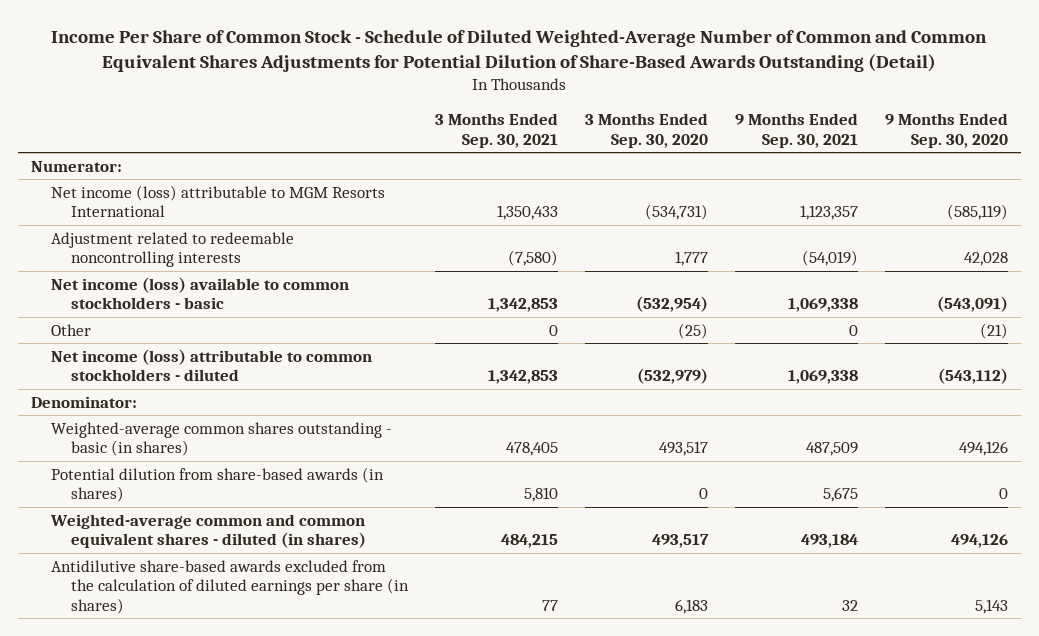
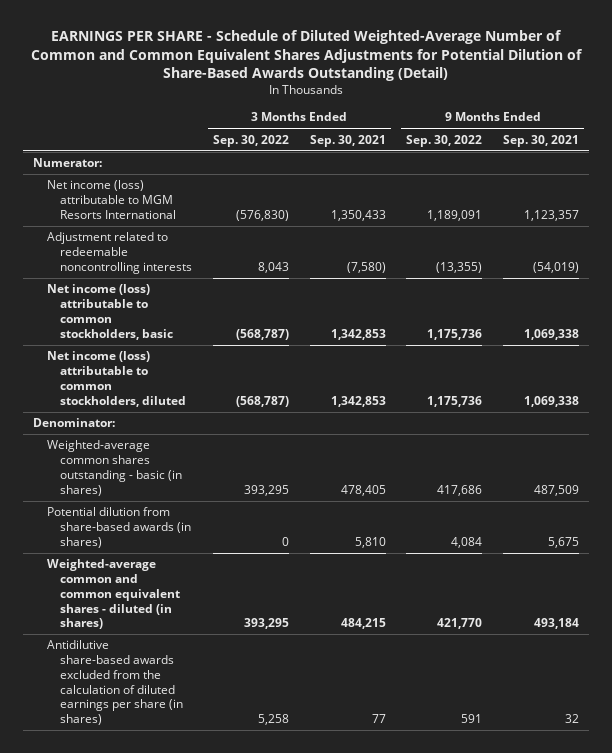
- Income Per Share of Common Stock - Schedule of Diluted Weighted-Average Number of Common and Common Equivalent Shares Adjustments for Potential Dilution of Share-Based Awards Outstanding (Detail)
+ EARNINGS PER SHARE - Schedule of Diluted Weighted-Average Number of Common and Common Equivalent Shares Adjustments for Potential Dilution of Share-Based Awards Outstanding (Detail)
- | 3 Months Ended Sep. 30, 2021 | 3 Months Ended Sep. 30, 2020 | 9 Months Ended Sep. 30, 2021 | 9 Months Ended Sep. 30, 2020
+ | 3 Months Ended Sep. 30, 2022 | 3 Months Ended Sep. 30, 2021 | 9 Months Ended Sep. 30, 2022 | 9 Months Ended Sep. 30, 2021
- Net income (loss) available to common stockholders - basic | 1,342,853 | (532,954) | 1,069,338 | (543,091)
- Other | 0 | (25) | 0 | (21)
- Net income (loss) attributable to common stockholders - diluted | 1,342,853 | (532,979) | 1,069,338 | (543,112)
+ Net income (loss) attributable to common stockholders, basic | (568,787) | 1,342,853 | 1,175,736 | 1,069,338
+ Net income (loss) attributable to common stockholders, diluted | (568,787) | 1,342,853 | 1,175,736 | 1,069,338

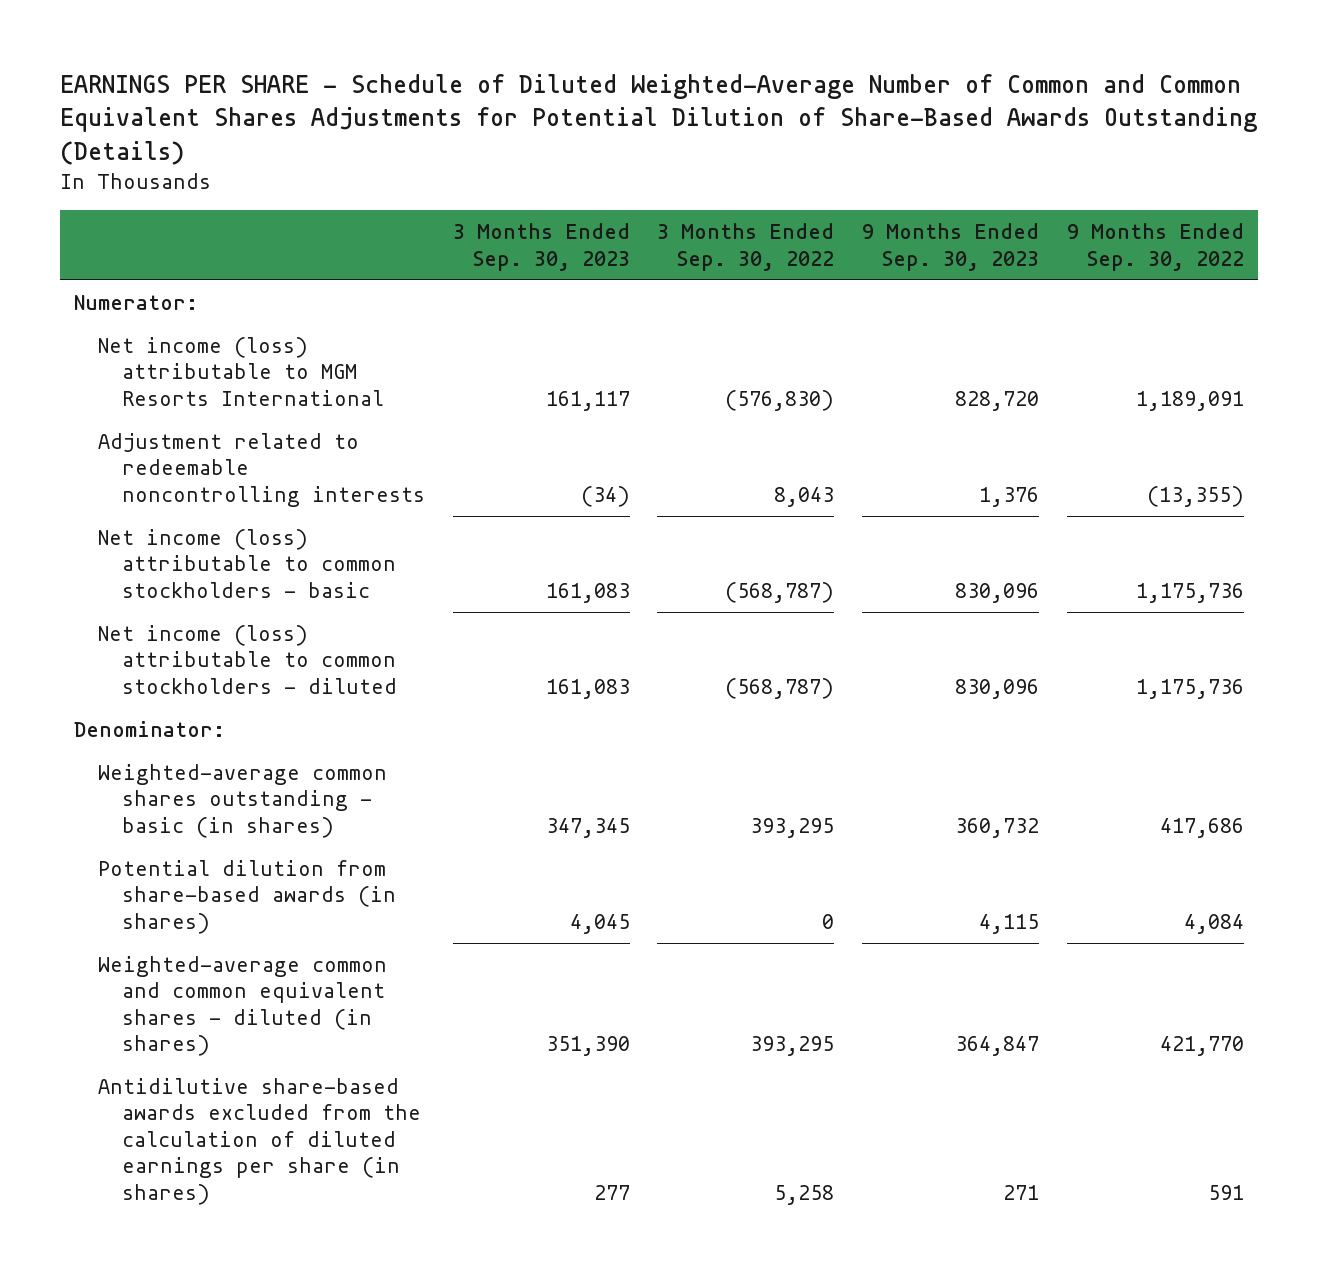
- EARNINGS PER SHARE - Schedule of Diluted Weighted-Average Number of Common and Common Equivalent Shares Adjustments for Potential Dilution of Share-Based Awards Outstanding (Detail)
+ EARNINGS PER SHARE - Schedule of Diluted Weighted-Average Number of Common and Common Equivalent Shares Adjustments for Potential Dilution of Share-Based Awards Outstanding (Details)
- | 3 Months Ended Sep. 30, 2022 | 3 Months Ended Sep. 30, 2021 | 9 Months Ended Sep. 30, 2022 | 9 Months Ended Sep. 30, 2021
+ | 3 Months Ended Sep. 30, 2023 | 3 Months Ended Sep. 30, 2022 | 9 Months Ended Sep. 30, 2023 | 9 Months Ended Sep. 30, 2022
- Net income (loss) attributable to common stockholders, basic | (568,787) | 1,342,853 | 1,175,736 | 1,069,338
- Net income (loss) attributable to common stockholders, diluted | (568,787) | 1,342,853 | 1,175,736 | 1,069,338
+ Net income (loss) attributable to common stockholders - basic | 161,083 | (568,787) | 830,096 | 1,175,736
+ Net income (loss) attributable to common stockholders - diluted | 161,083 | (568,787) | 830,096 | 1,175,736

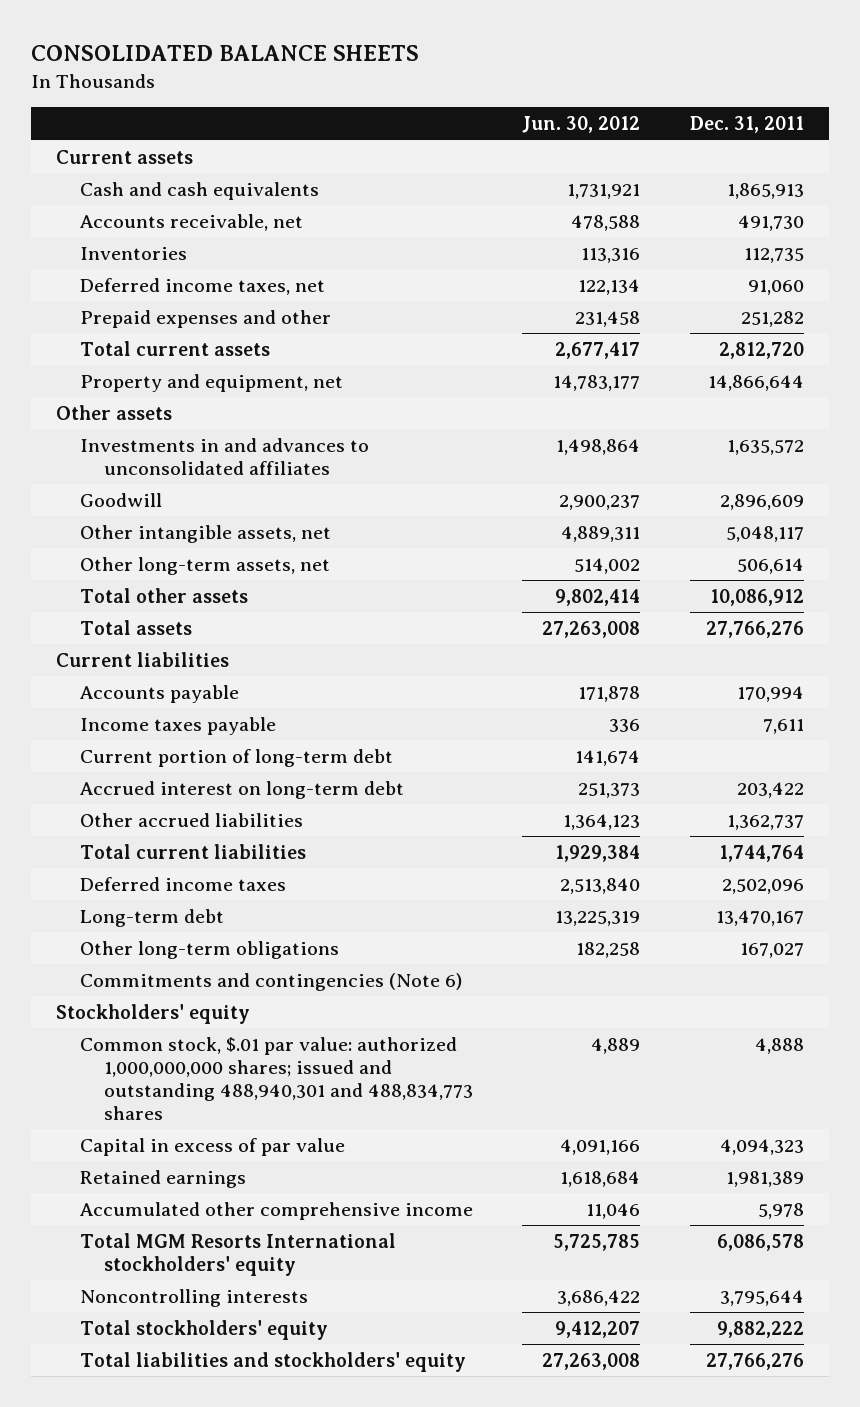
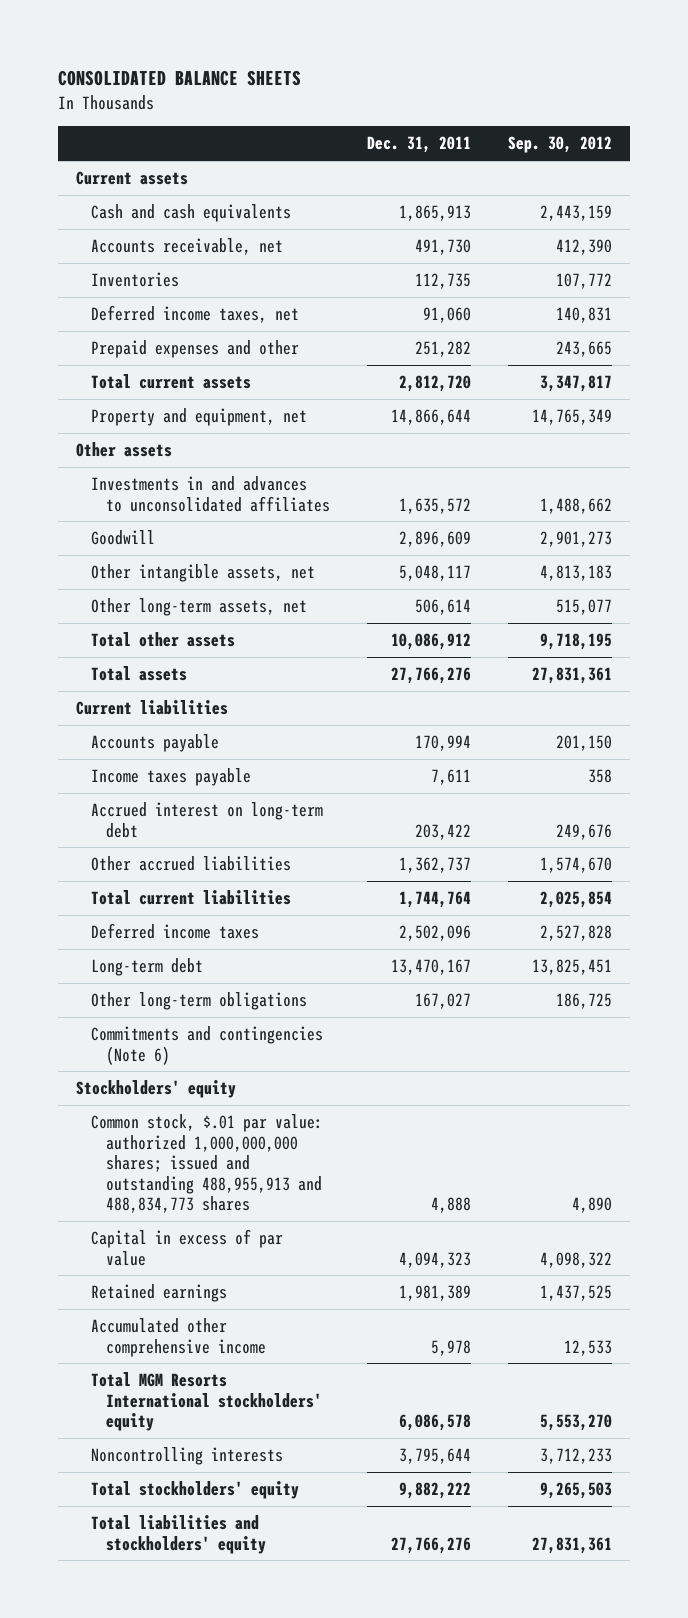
- | Jun. 30, 2012 | Dec. 31, 2011
+ | Dec. 31, 2011 | Sep. 30, 2012
- Current portion of long-term debt | 141,674 |
- Common stock, $.01 par value: authorized 1,000,000,000 shares; issued and outstanding 488,940,301 and 488,834,773 shares | 4,889 | 4,888
+ Common stock, $.01 par value: authorized 1,000,000,000 shares; issued and outstanding 488,955,913 and 488,834,773 shares | 4,888 | 4,890

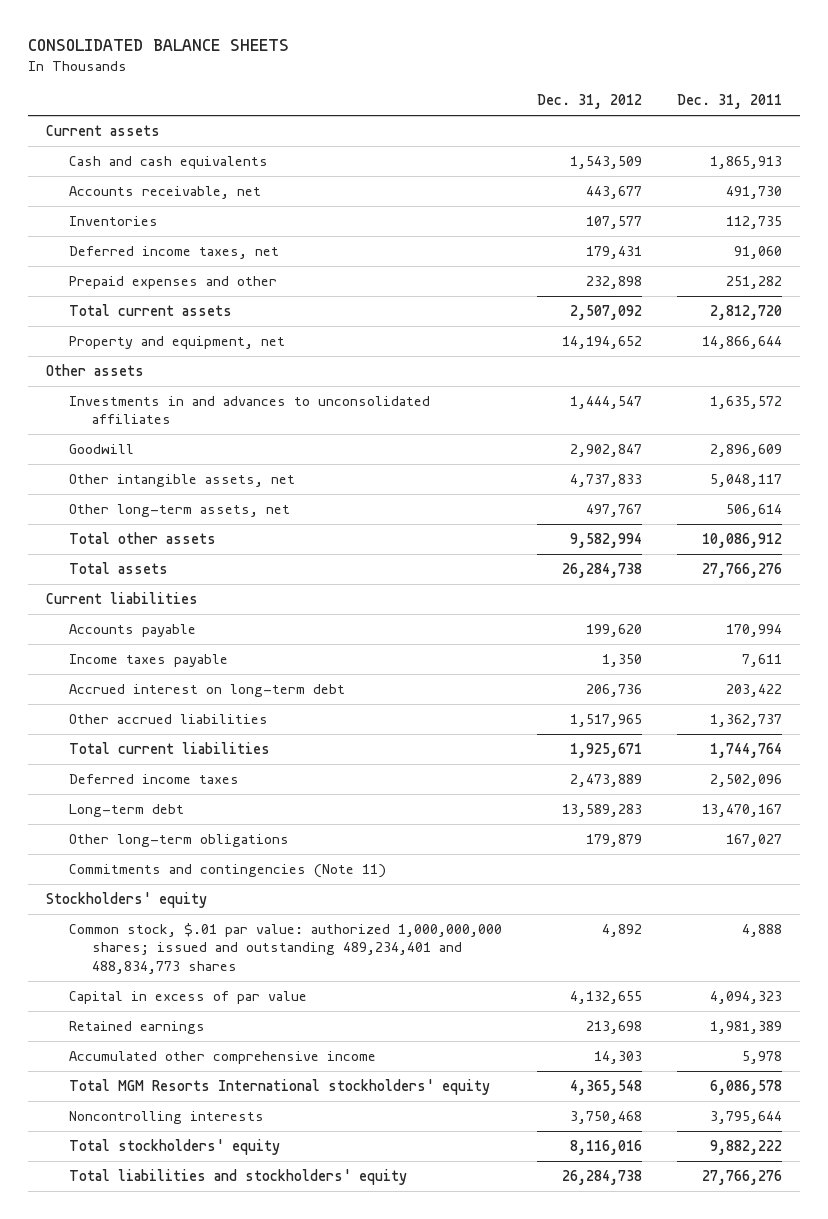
- | Dec. 31, 2011 | Sep. 30, 2012
+ | Dec. 31, 2012 | Dec. 31, 2011
- Commitments and contingencies (Note 6)
+ Commitments and contingencies (Note 11)
- Common stock, $.01 par value: authorized 1,000,000,000 shares; issued and outstanding 488,955,913 and 488,834,773 shares | 4,888 | 4,890
+ Common stock, $.01 par value: authorized 1,000,000,000 shares; issued and outstanding 489,234,401 and 488,834,773 shares | 4,892 | 4,888

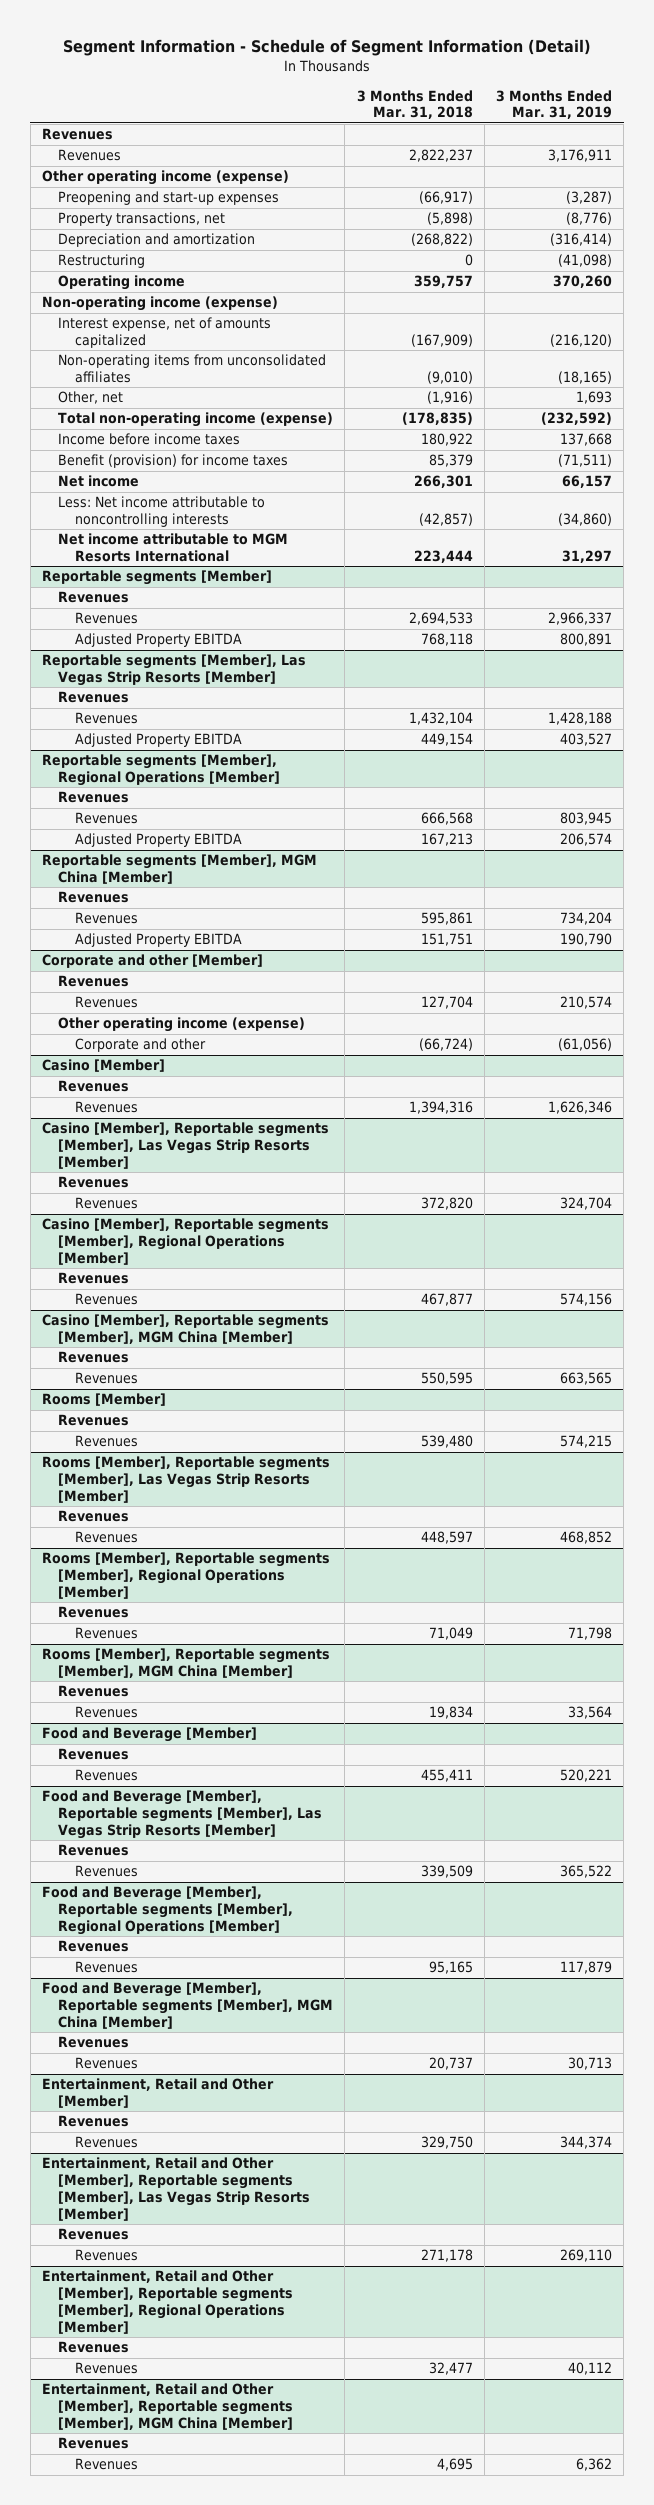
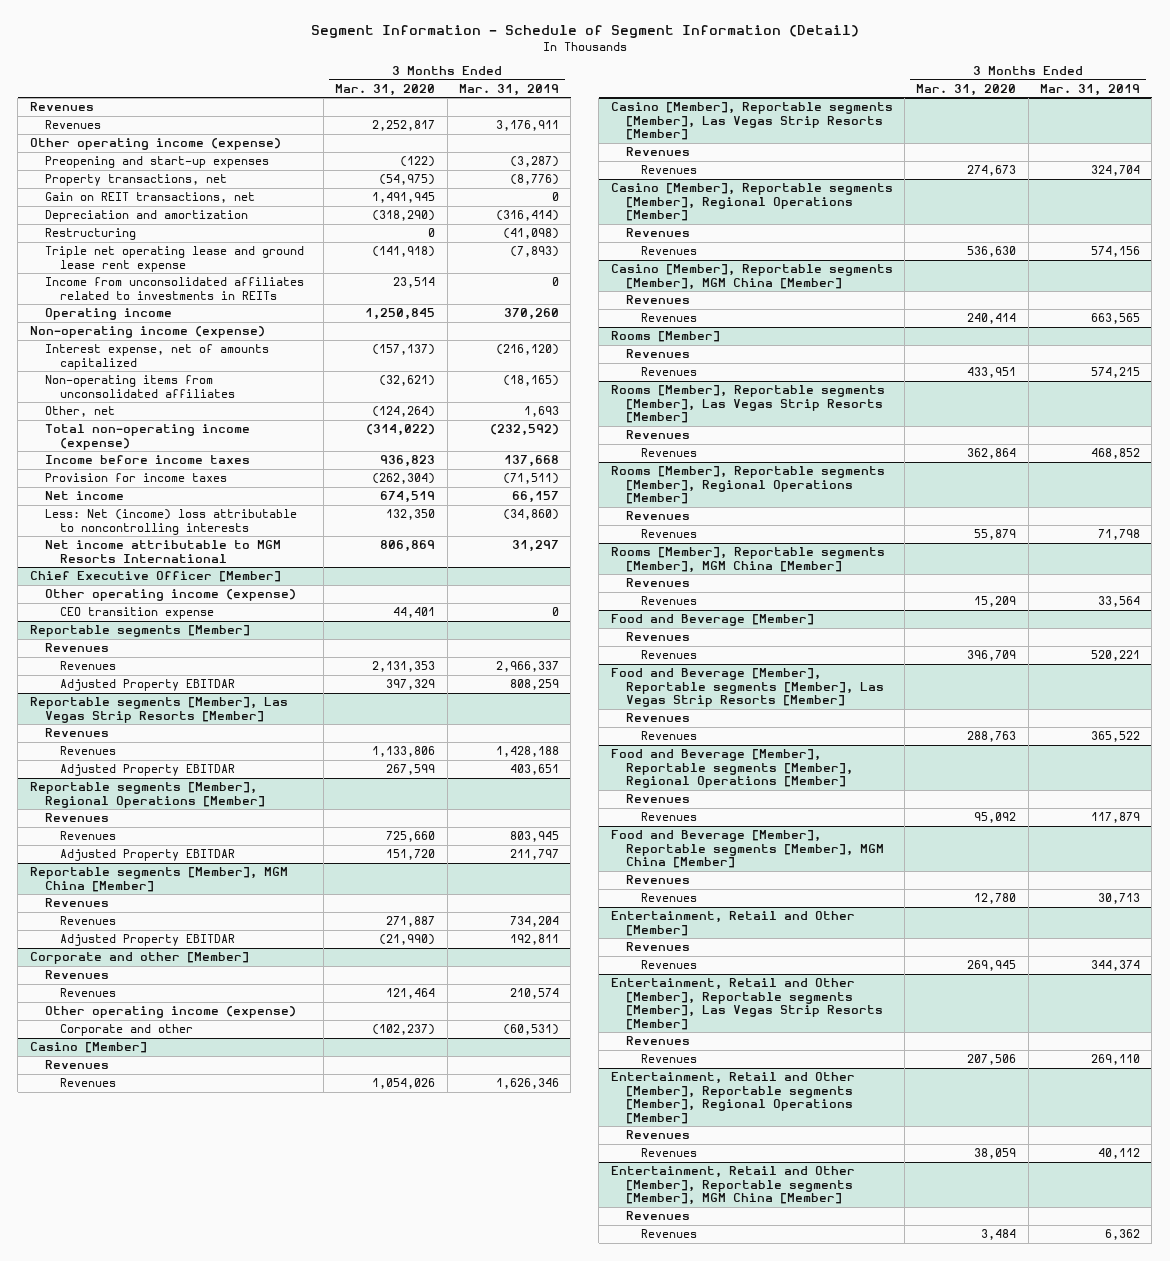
- | 3 Months Ended Mar. 31, 2018 | 3 Months Ended Mar. 31, 2019
+ | 3 Months Ended Mar. 31, 2020 | 3 Months Ended Mar. 31, 2019
+ Gain on REIT transactions, net | 1,491,945 | 0
+ Triple net operating lease and ground lease rent expense | (141,918) | (7,893)
+ Income from unconsolidated affiliates related to investments in REITs | 23,514 | 0
- Benefit (provision) for income taxes | 85,379 | (71,511)
+ Provision for income taxes | (262,304) | (71,511)
- Less: Net income attributable to noncontrolling interests | (42,857) | (34,860)
+ Less: Net (income) loss attributable to noncontrolling interests | 132,350 | (34,860)
+ Chief Executive Officer [Member]
+ Other operating income (expense)
+ CEO transition expense | 44,401 | 0
@ Reportable segments [Member]
- Adjusted Property EBITDA | 768,118 | 800,891
+ Adjusted Property EBITDAR | 397,329 | 808,259
@ Reportable segments [Member], Las Vegas Strip Resorts [Member]
- Adjusted Property EBITDA | 449,154 | 403,527
+ Adjusted Property EBITDAR | 267,599 | 403,651
@ Reportable segments [Member], Regional Operations [Member]
- Adjusted Property EBITDA | 167,213 | 206,574
+ Adjusted Property EBITDAR | 151,720 | 211,797
@ Reportable segments [Member], MGM China [Member]
- Adjusted Property EBITDA | 151,751 | 190,790
+ Adjusted Property EBITDAR | (21,990) | 192,811
@ Corporate and other [Member]
- Corporate and other | (66,724) | (61,056)
+ Corporate and other | (102,237) | (60,531)

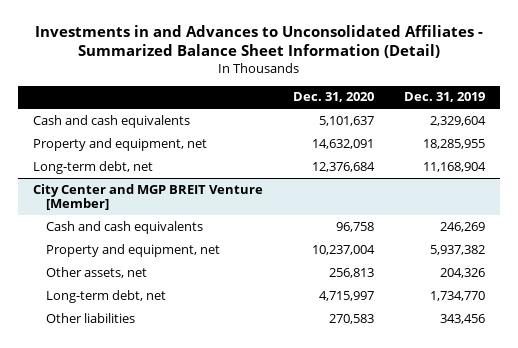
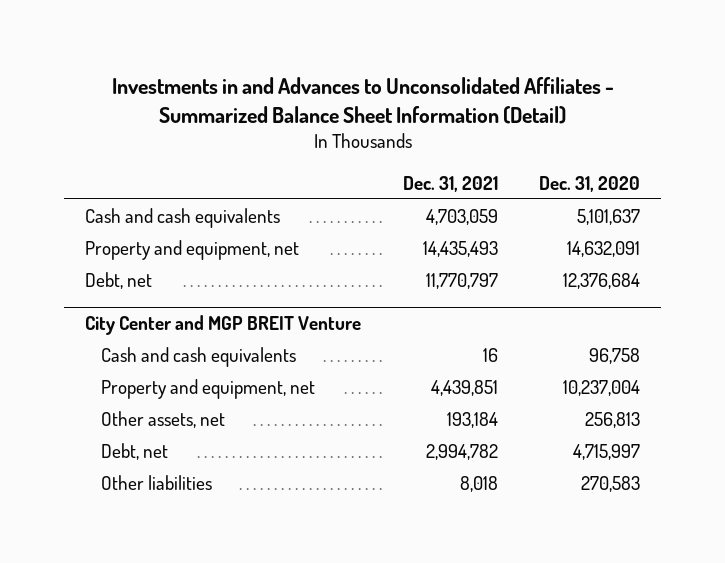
- | Dec. 31, 2020 | Dec. 31, 2019
+ | Dec. 31, 2021 | Dec. 31, 2020
- Long-term debt, net | 12,376,684 | 11,168,904
- City Center and MGP BREIT Venture [Member]
+ Debt, net | 11,770,797 | 12,376,684
+ City Center and MGP BREIT Venture
- Long-term debt, net | 4,715,997 | 1,734,770
+ Debt, net | 2,994,782 | 4,715,997

